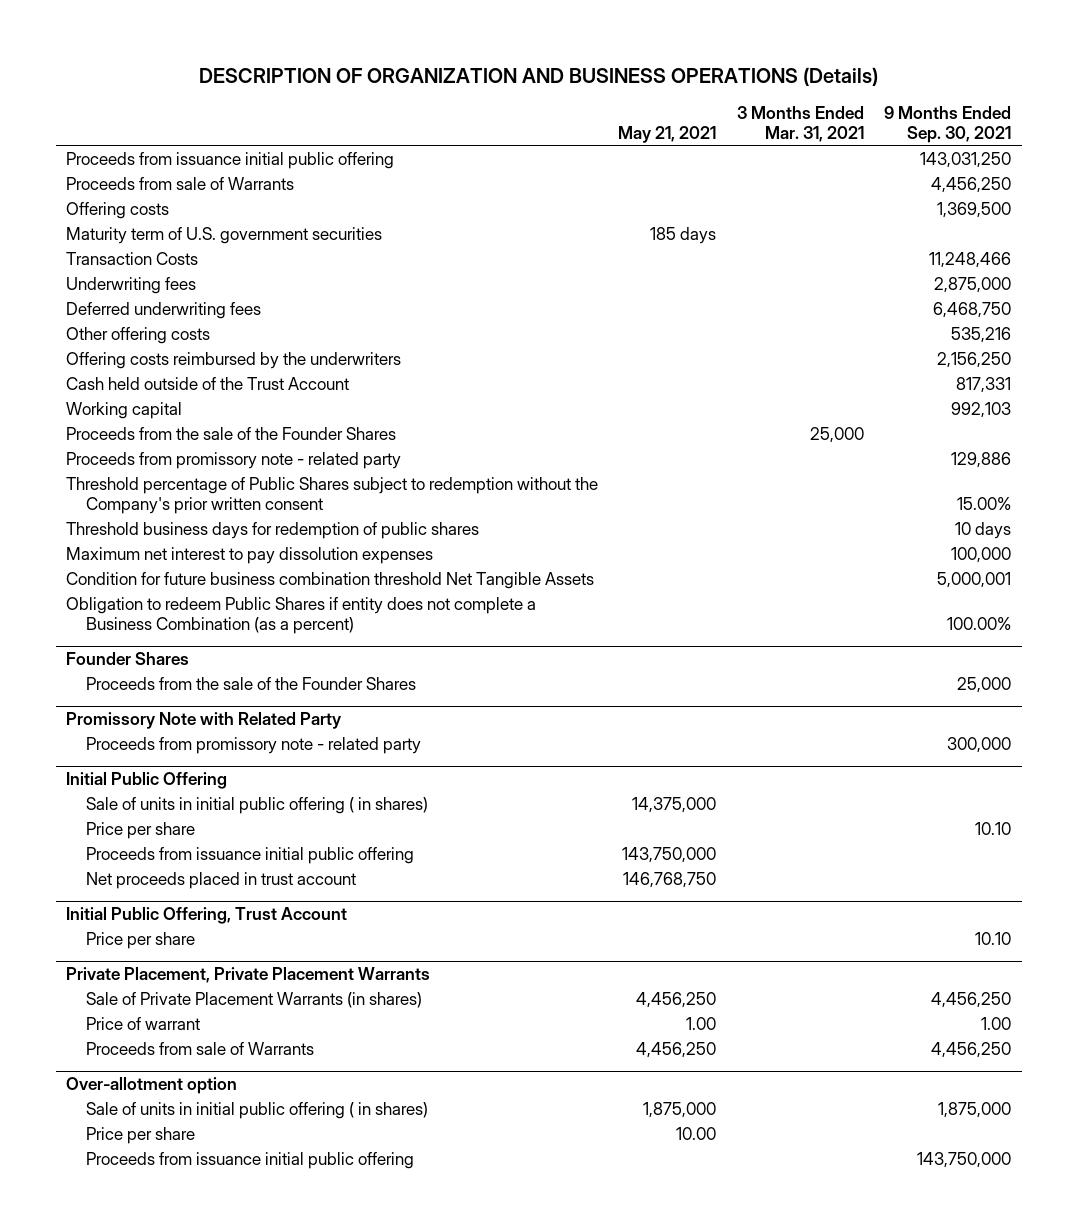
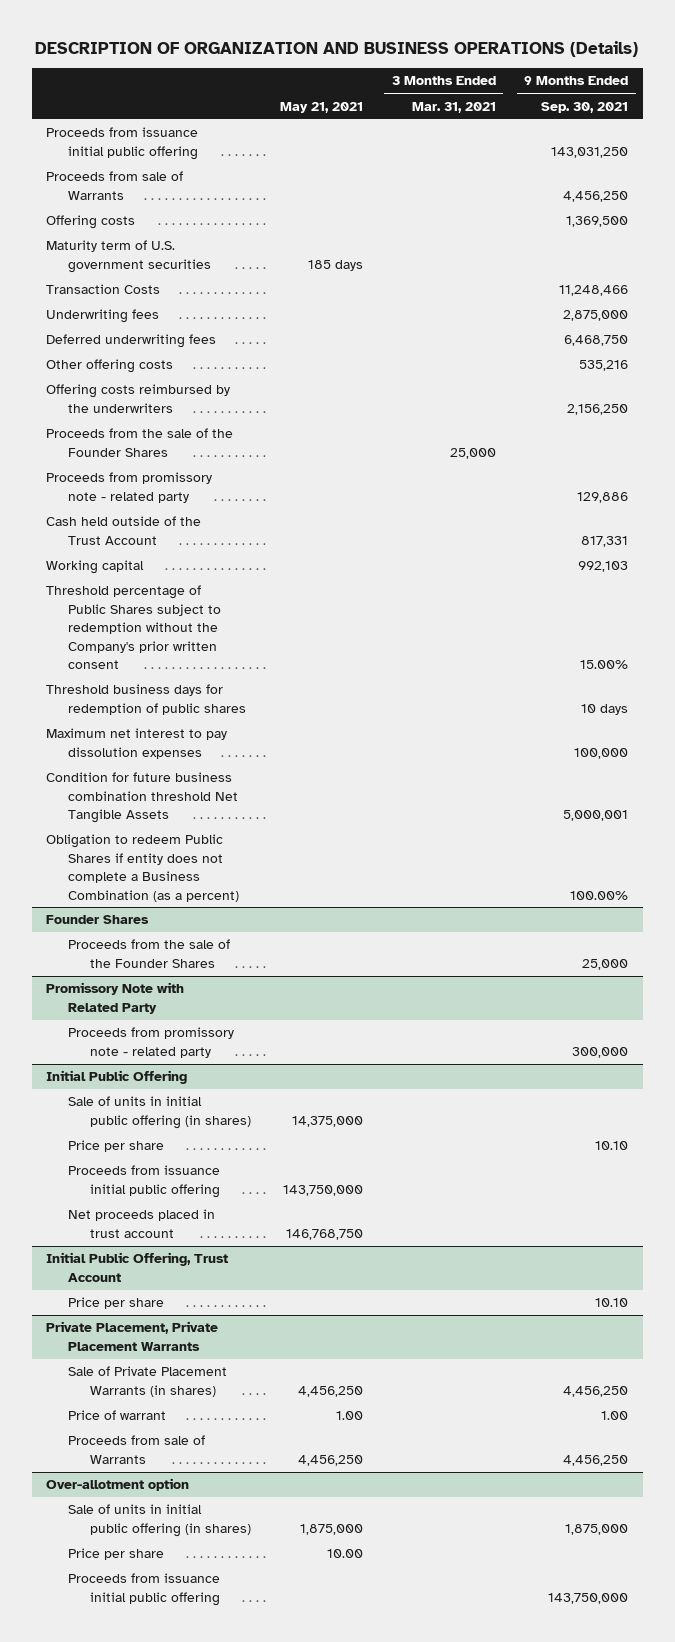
moved down: Cash held outside of the Trust Account | | | 817,331
moved down: Working capital | | | 992,103
@ Initial Public Offering
- Sale of units in initial public offering ( in shares) | 14,375,000 | |
+ Sale of units in initial public offering (in shares) | 14,375,000 | |
@ Over-allotment option
- Sale of units in initial public offering ( in shares) | 1,875,000 | | 1,875,000
+ Sale of units in initial public offering (in shares) | 1,875,000 | | 1,875,000

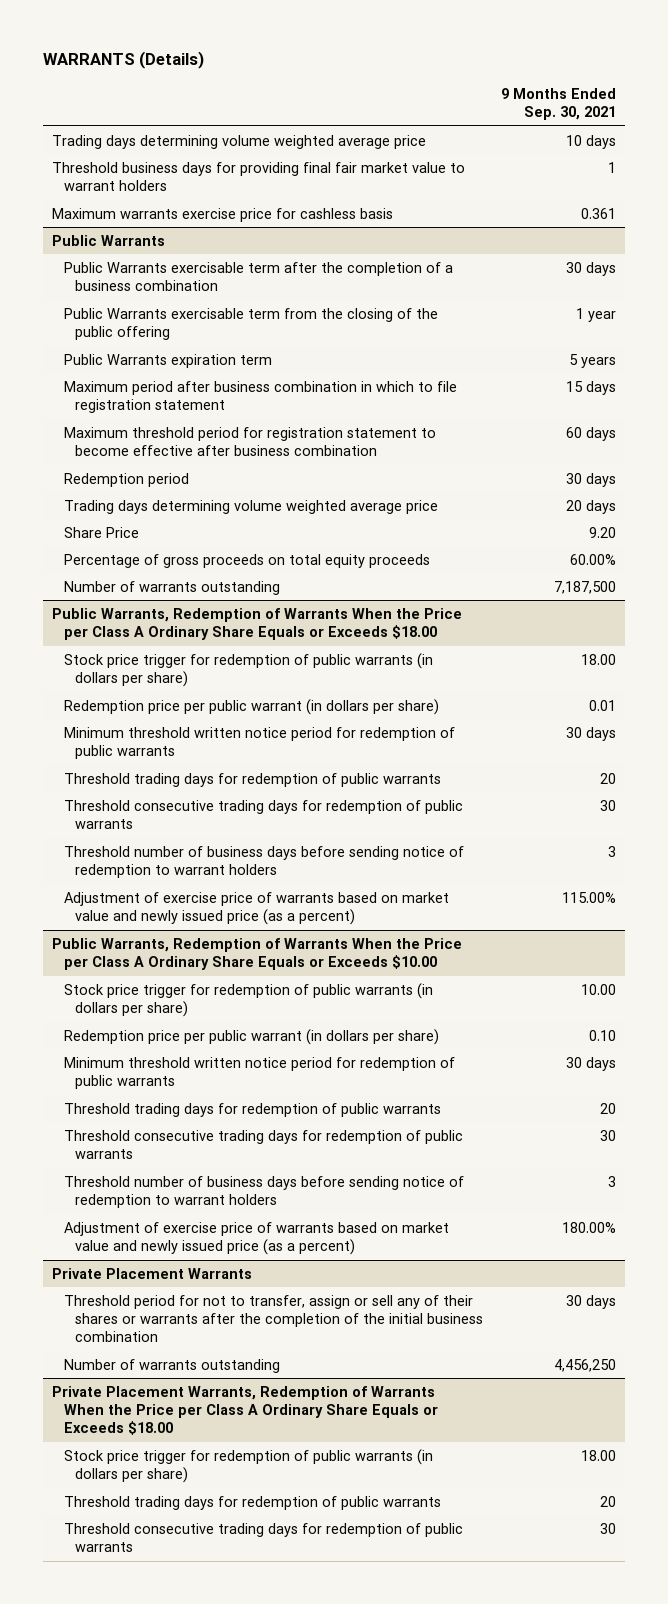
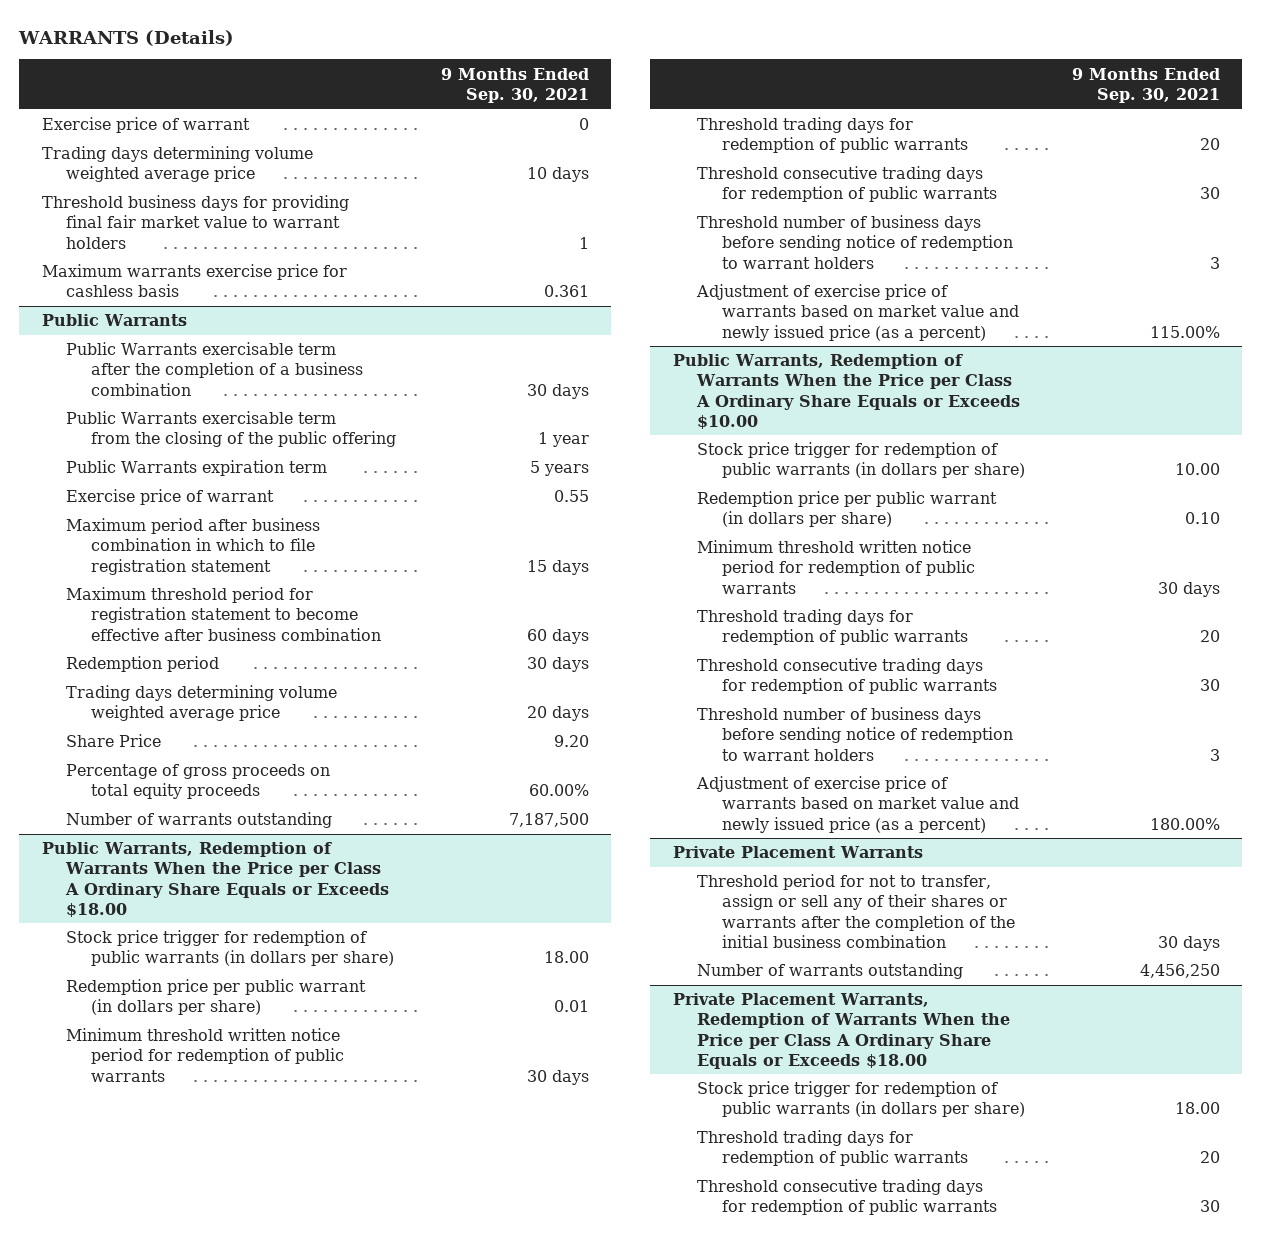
+ Exercise price of warrant | 0
@ Public Warrants
+ Exercise price of warrant | 0.55

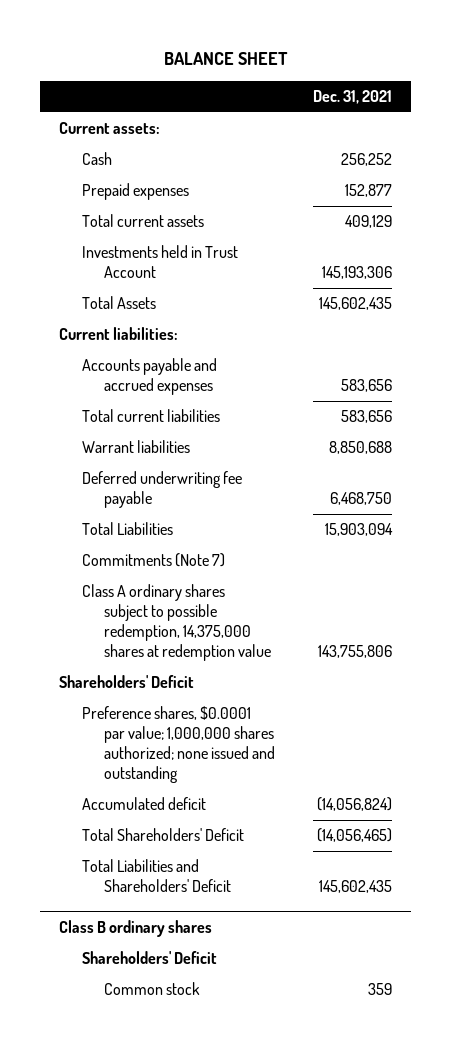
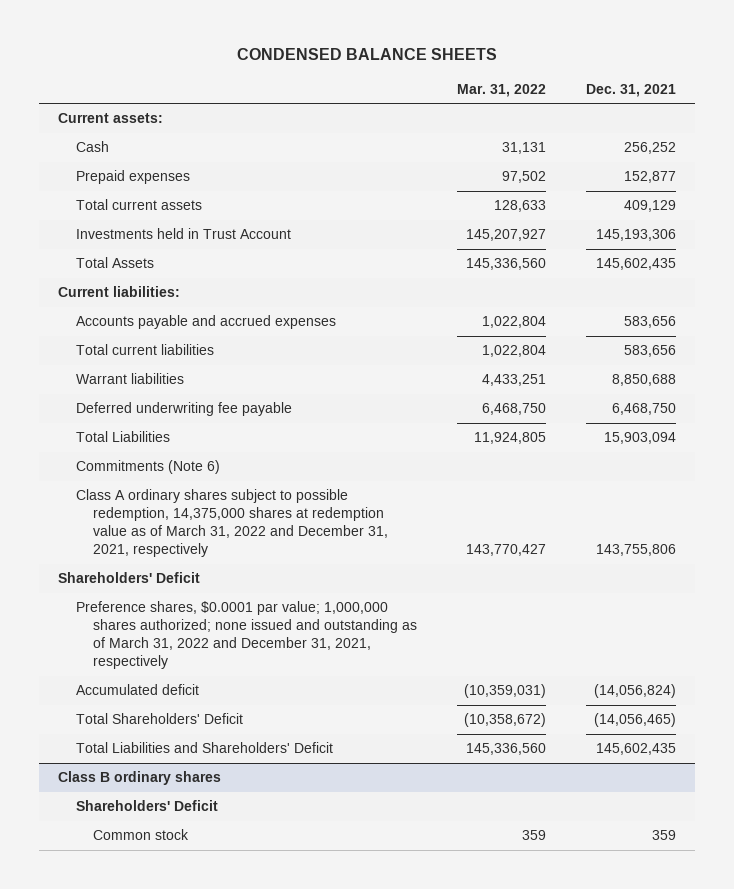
- BALANCE SHEET
+ CONDENSED BALANCE SHEETS
- | Dec. 31, 2021
+ | Mar. 31, 2022 | Dec. 31, 2021
- Commitments (Note 7)
- Class A ordinary shares subject to possible redemption, 14,375,000 shares at redemption value | 143,755,806
+ Commitments (Note 6)
+ Class A ordinary shares subject to possible redemption, 14,375,000 shares at redemption value as of March 31, 2022 and December 31, 2021, respectively | 143,770,427 | 143,755,806
- Preference shares, $0.0001 par value; 1,000,000 shares authorized; none issued and outstanding
+ Preference shares, $0.0001 par value; 1,000,000 shares authorized; none issued and outstanding as of March 31, 2022 and December 31, 2021, respectively

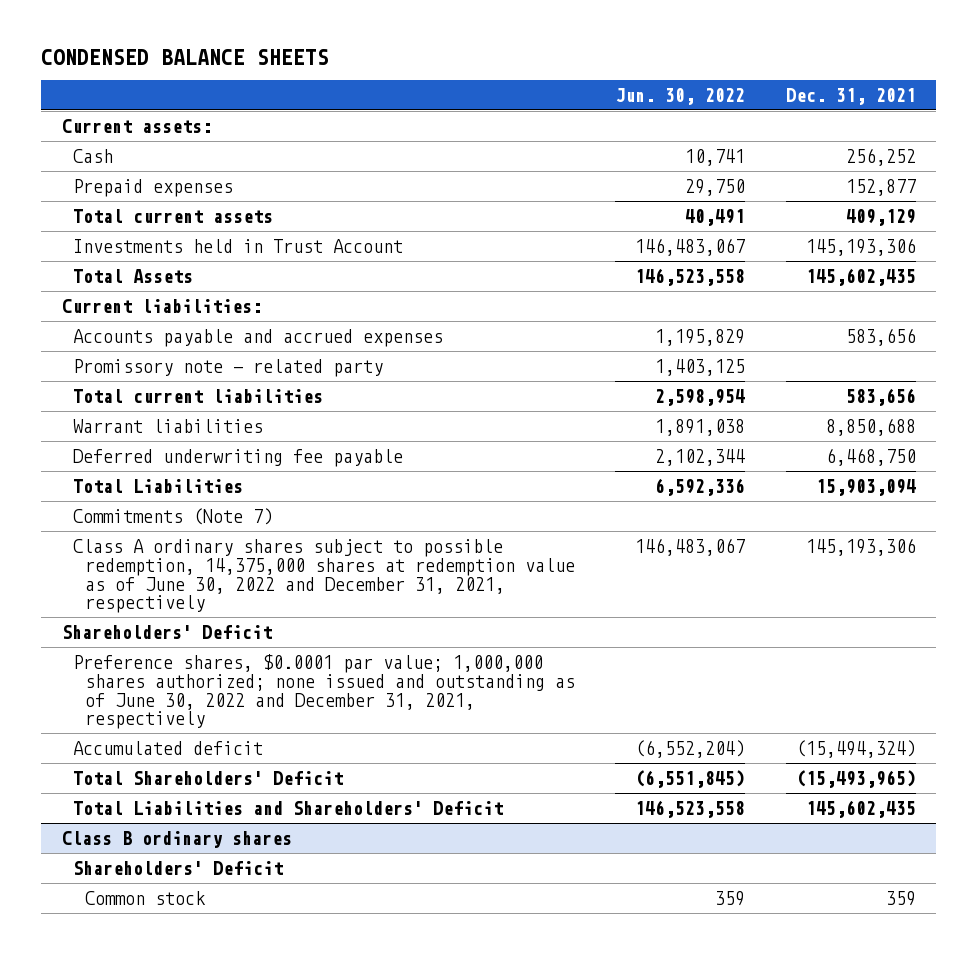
- | Mar. 31, 2022 | Dec. 31, 2021
+ | Jun. 30, 2022 | Dec. 31, 2021
+ Promissory note - related party | 1,403,125 |
- Commitments (Note 6)
- Class A ordinary shares subject to possible redemption, 14,375,000 shares at redemption value as of March 31, 2022 and December 31, 2021, respectively | 143,770,427 | 143,755,806
+ Commitments (Note 7)
+ Class A ordinary shares subject to possible redemption, 14,375,000 shares at redemption value as of June 30, 2022 and December 31, 2021, respectively | 146,483,067 | 145,193,306
- Preference shares, $0.0001 par value; 1,000,000 shares authorized; none issued and outstanding as of March 31, 2022 and December 31, 2021, respectively
- Accumulated deficit | (10,359,031) | (14,056,824)
- Total Shareholders' Deficit | (10,358,672) | (14,056,465)
+ Preference shares, $0.0001 par value; 1,000,000 shares authorized; none issued and outstanding as of June 30, 2022 and December 31, 2021, respectively
+ Accumulated deficit | (6,552,204) | (15,494,324)
+ Total Shareholders' Deficit | (6,551,845) | (15,493,965)

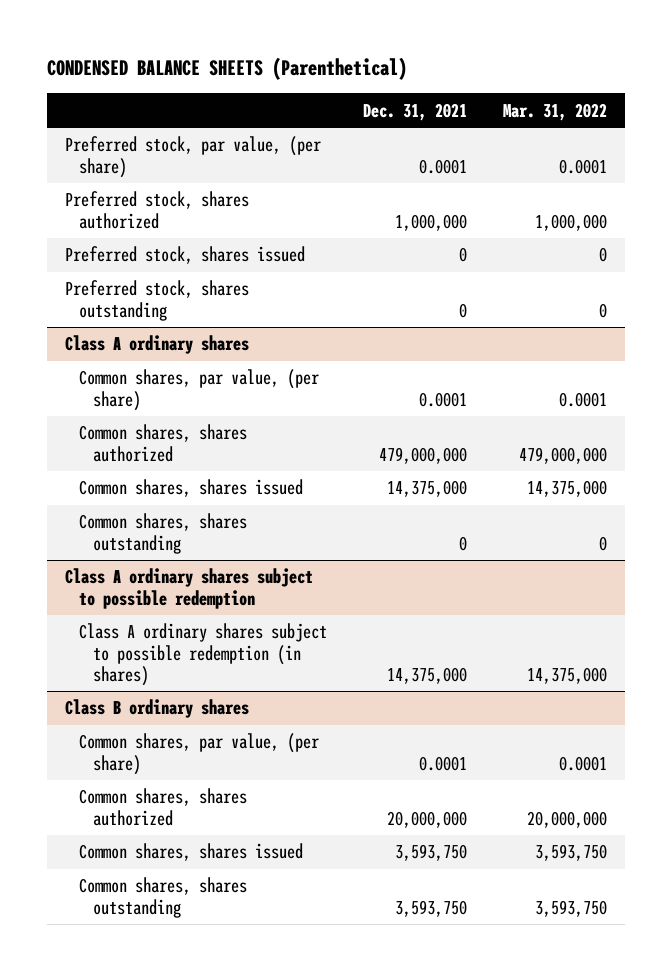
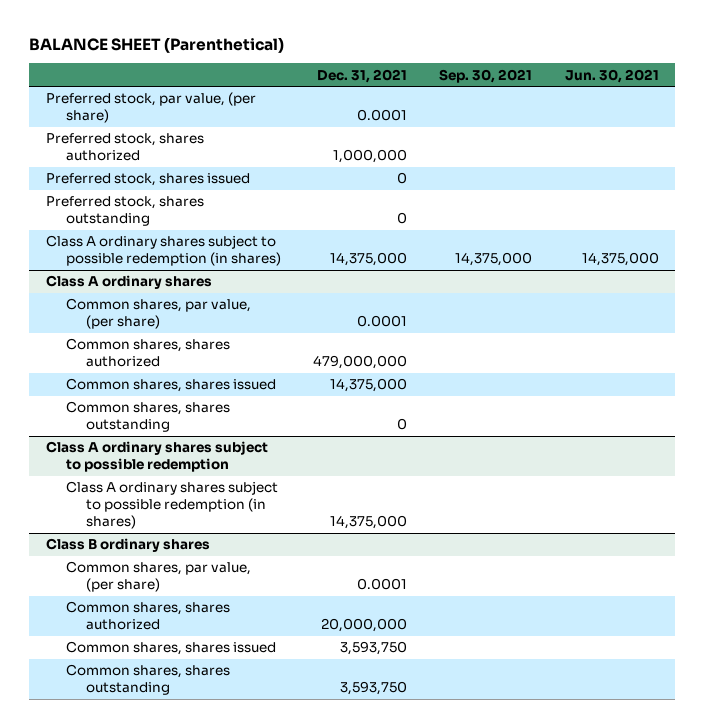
- CONDENSED BALANCE SHEETS (Parenthetical)
+ BALANCE SHEET (Parenthetical)
- | Dec. 31, 2021 | Mar. 31, 2022
+ | Dec. 31, 2021 | Sep. 30, 2021 | Jun. 30, 2021
+ Class A ordinary shares subject to possible redemption (in shares) | 14,375,000 | 14,375,000 | 14,375,000

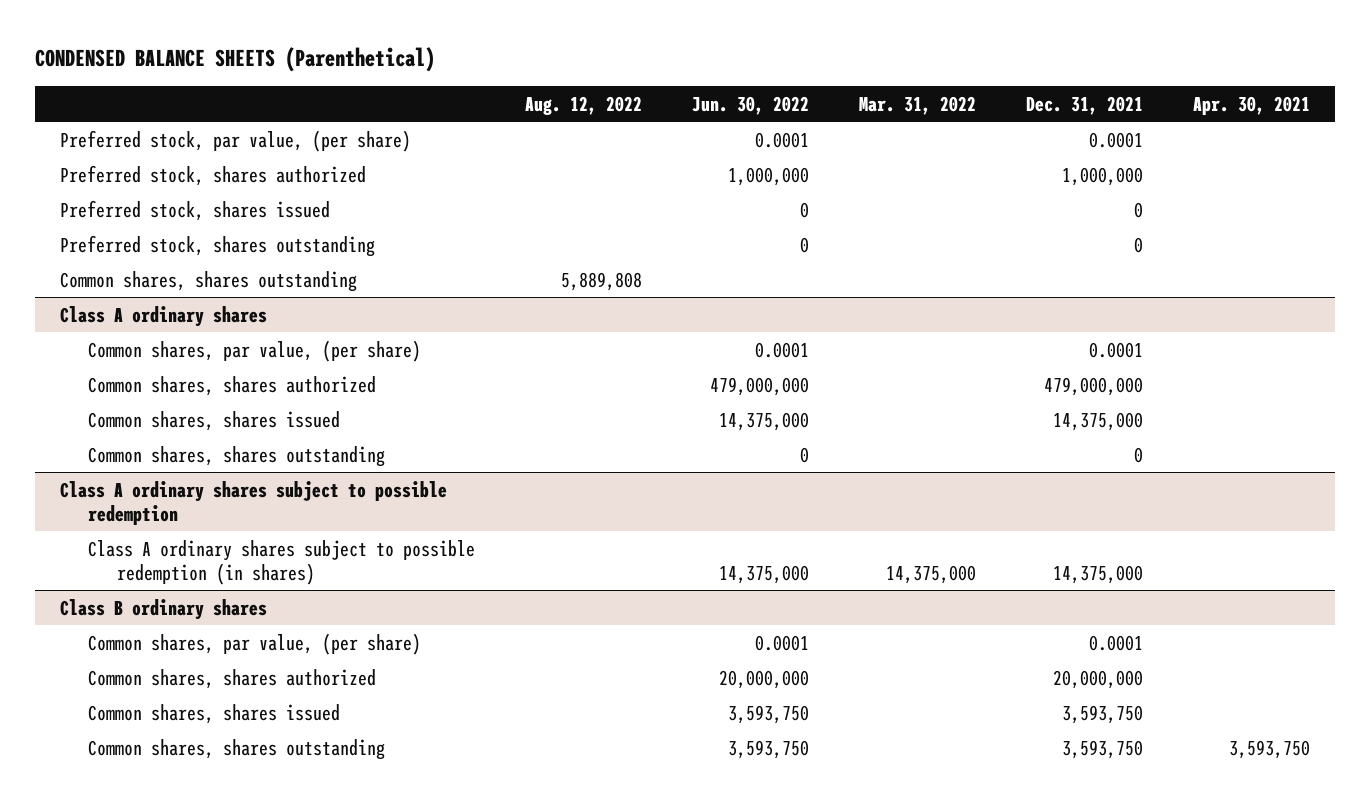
- BALANCE SHEET (Parenthetical)
+ CONDENSED BALANCE SHEETS (Parenthetical)
- | Dec. 31, 2021 | Sep. 30, 2021 | Jun. 30, 2021
+ | Aug. 12, 2022 | Jun. 30, 2022 | Mar. 31, 2022 | Dec. 31, 2021 | Apr. 30, 2021
- Class A ordinary shares subject to possible redemption (in shares) | 14,375,000 | 14,375,000 | 14,375,000
+ Common shares, shares outstanding | 5,889,808 | | | |

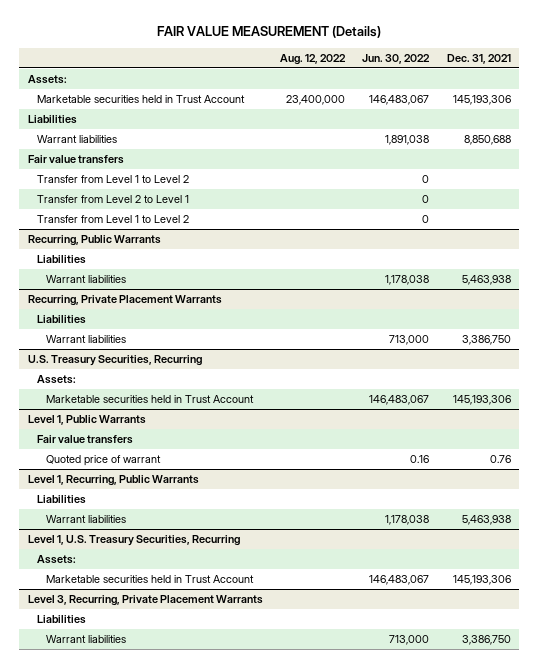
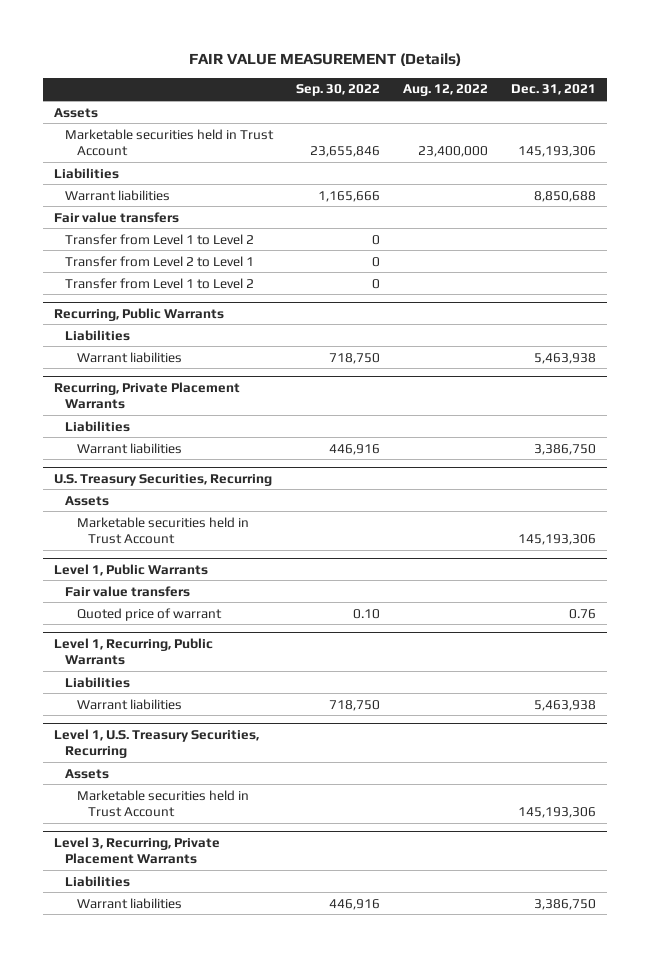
- | Aug. 12, 2022 | Jun. 30, 2022 | Dec. 31, 2021
+ | Sep. 30, 2022 | Aug. 12, 2022 | Dec. 31, 2021
- Assets:
+ Assets
@ U.S. Treasury Securities, Recurring
- Assets:
+ Assets
@ Level 1, U.S. Treasury Securities, Recurring
- Assets:
+ Assets

